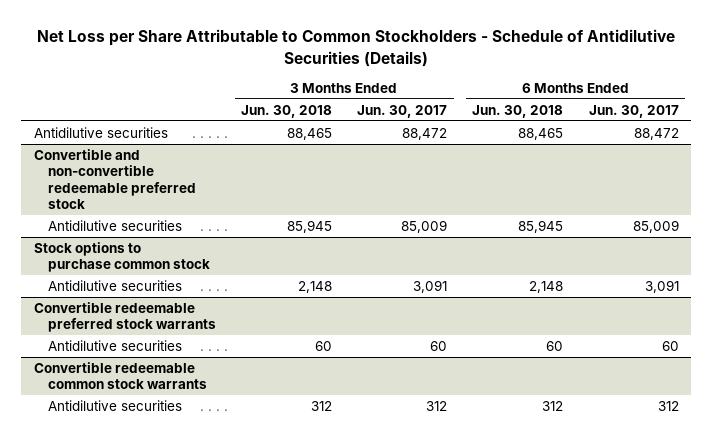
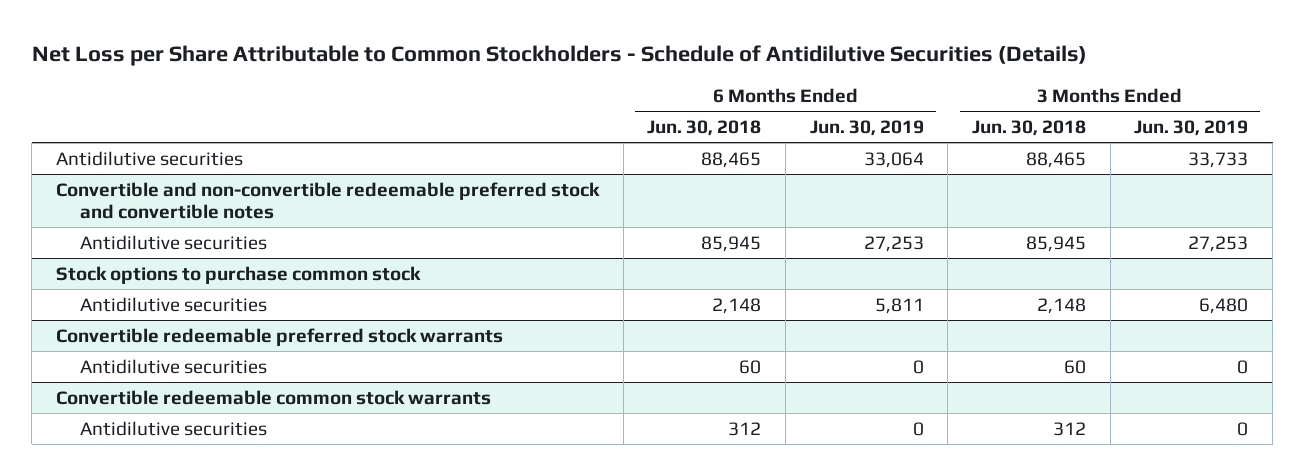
- | 3 Months Ended Jun. 30, 2018 | 3 Months Ended Jun. 30, 2017 | 6 Months Ended Jun. 30, 2018 | 6 Months Ended Jun. 30, 2017
+ | 6 Months Ended Jun. 30, 2018 | 6 Months Ended Jun. 30, 2019 | 3 Months Ended Jun. 30, 2018 | 3 Months Ended Jun. 30, 2019
- Convertible and non-convertible redeemable preferred stock
+ Convertible and non-convertible redeemable preferred stock and convertible notes

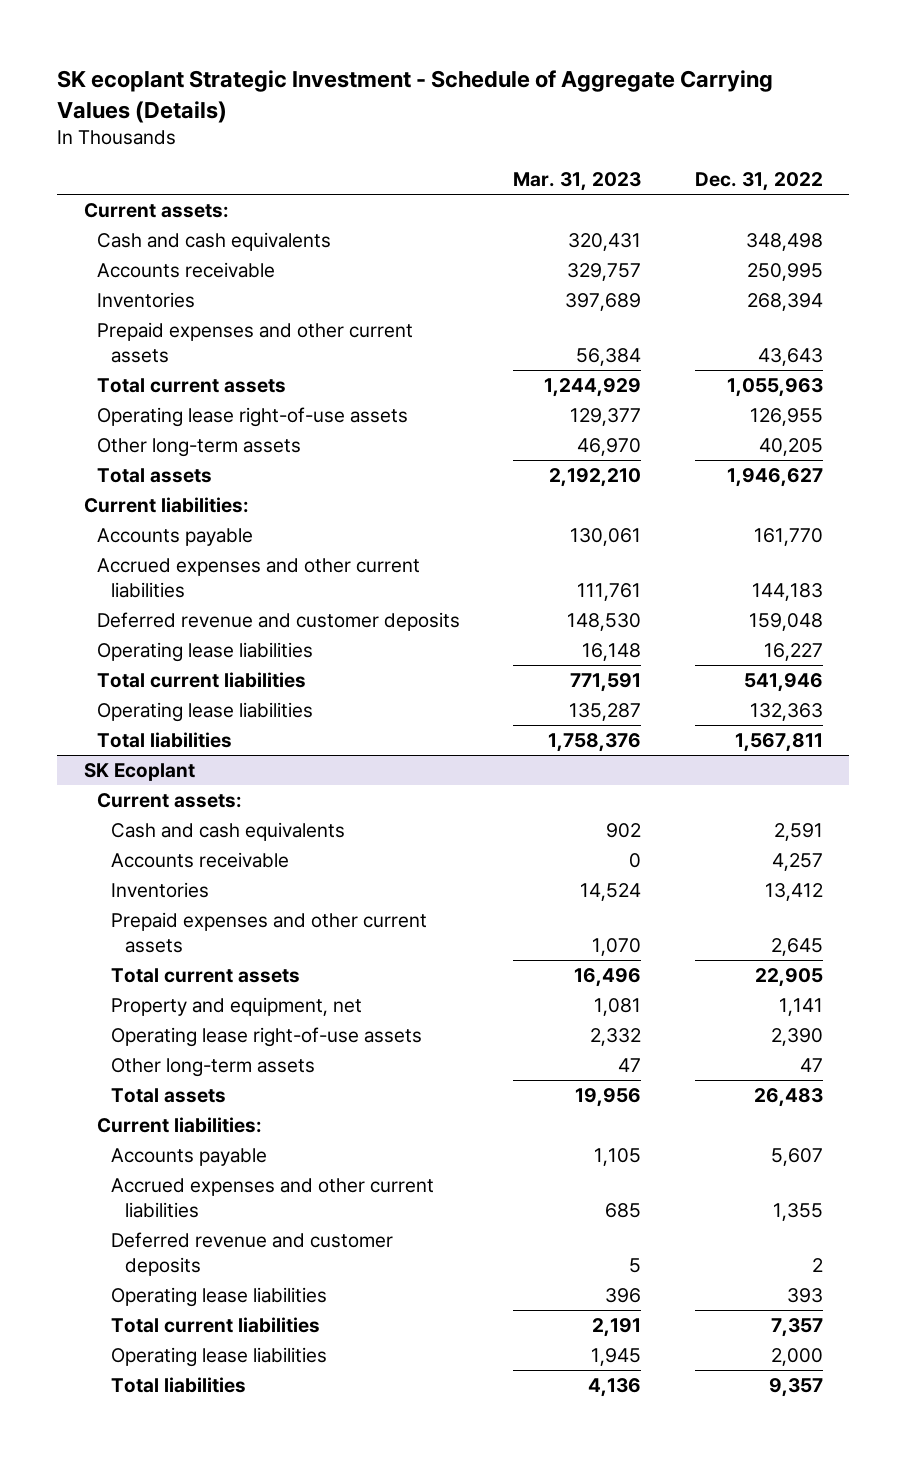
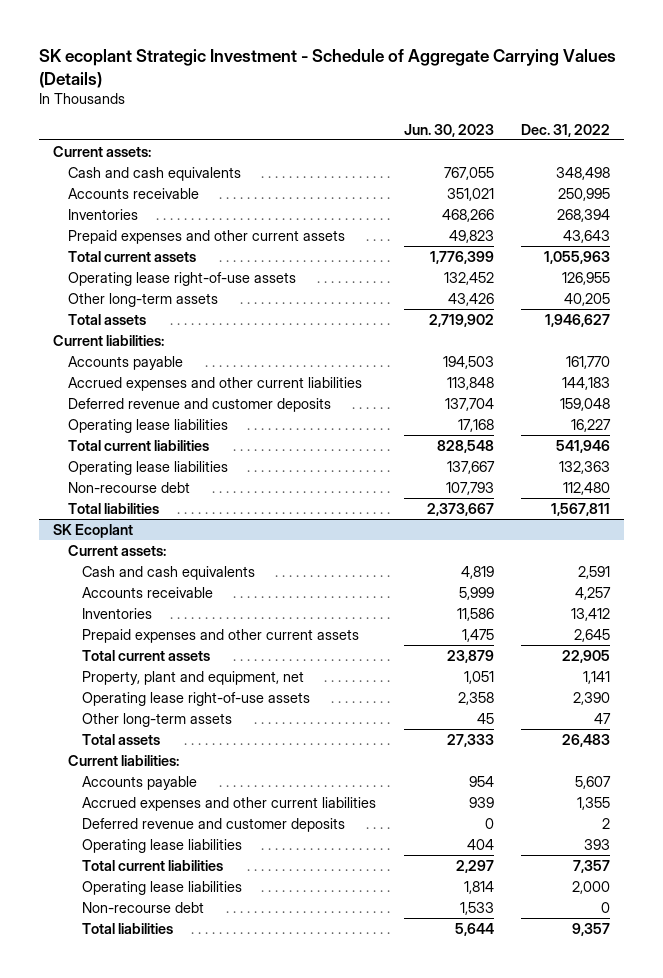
- | Mar. 31, 2023 | Dec. 31, 2022
+ | Jun. 30, 2023 | Dec. 31, 2022
+ Non-recourse debt | 107,793 | 112,480
@ SK Ecoplant
- Property and equipment, net | 1,081 | 1,141
+ Property, plant and equipment, net | 1,051 | 1,141
+ Non-recourse debt | 1,533 | 0

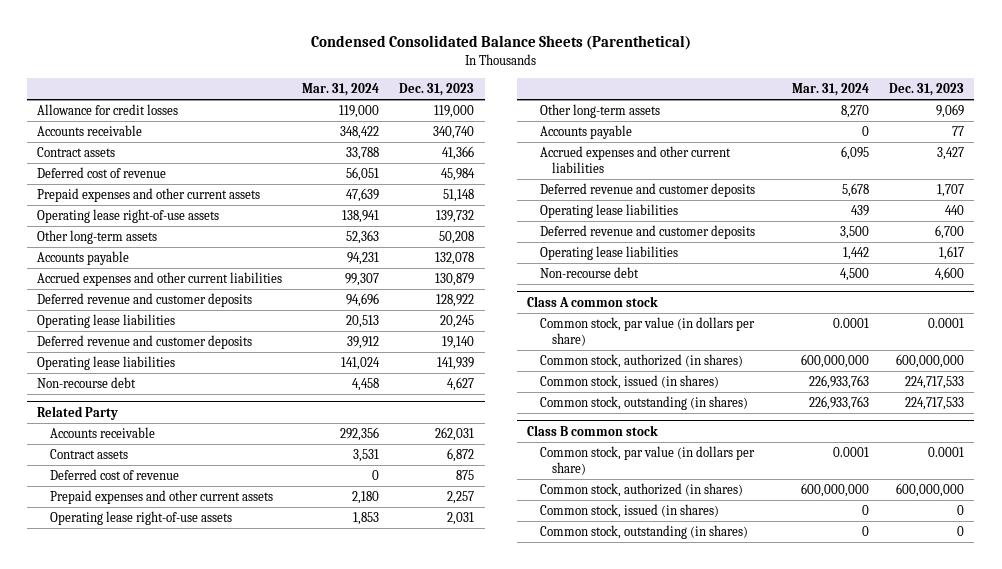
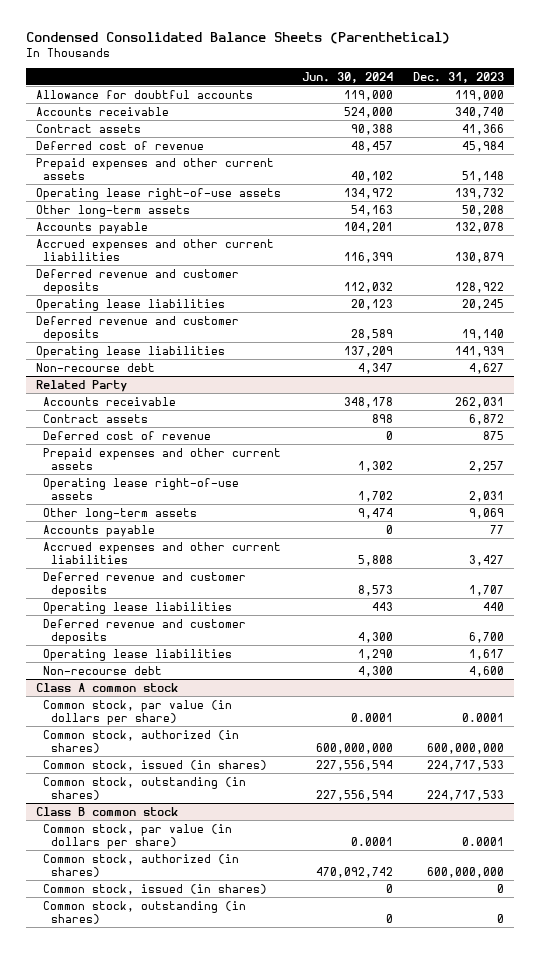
- | Mar. 31, 2024 | Dec. 31, 2023
+ | Jun. 30, 2024 | Dec. 31, 2023
- Allowance for credit losses | 119,000 | 119,000
+ Allowance for doubtful accounts | 119,000 | 119,000

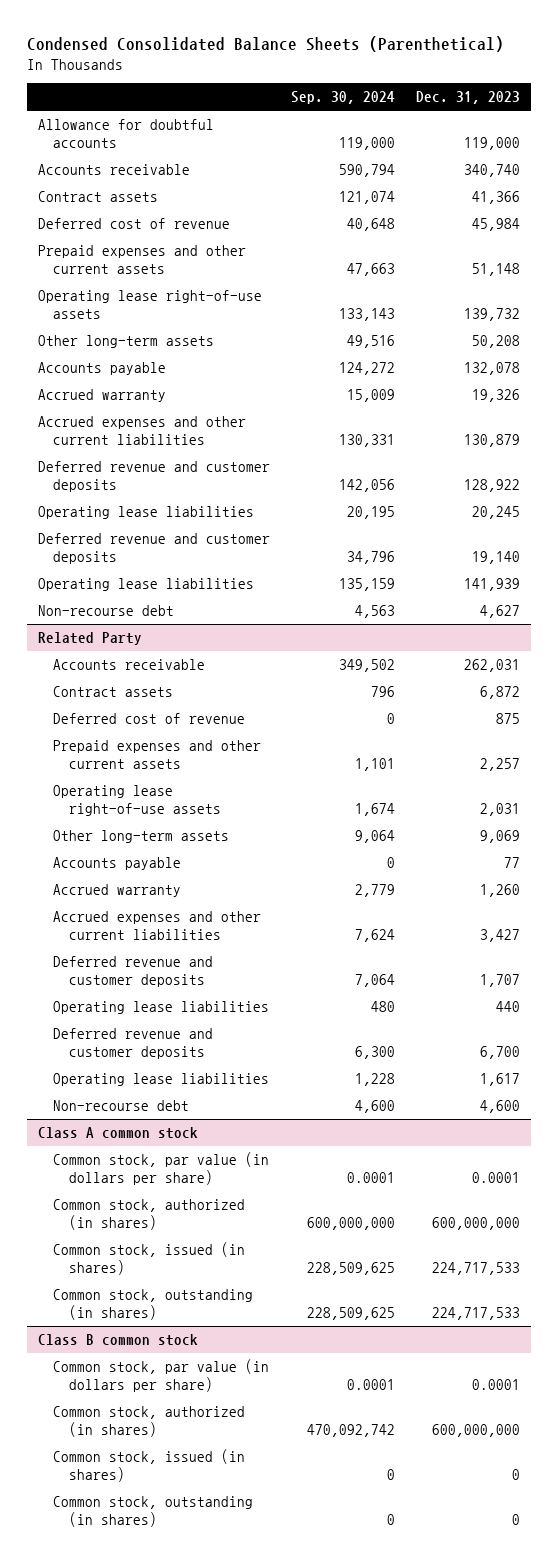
- | Jun. 30, 2024 | Dec. 31, 2023
+ | Sep. 30, 2024 | Dec. 31, 2023
+ Accrued warranty | 15,009 | 19,326
@ Related Party
+ Accrued warranty | 2,779 | 1,260

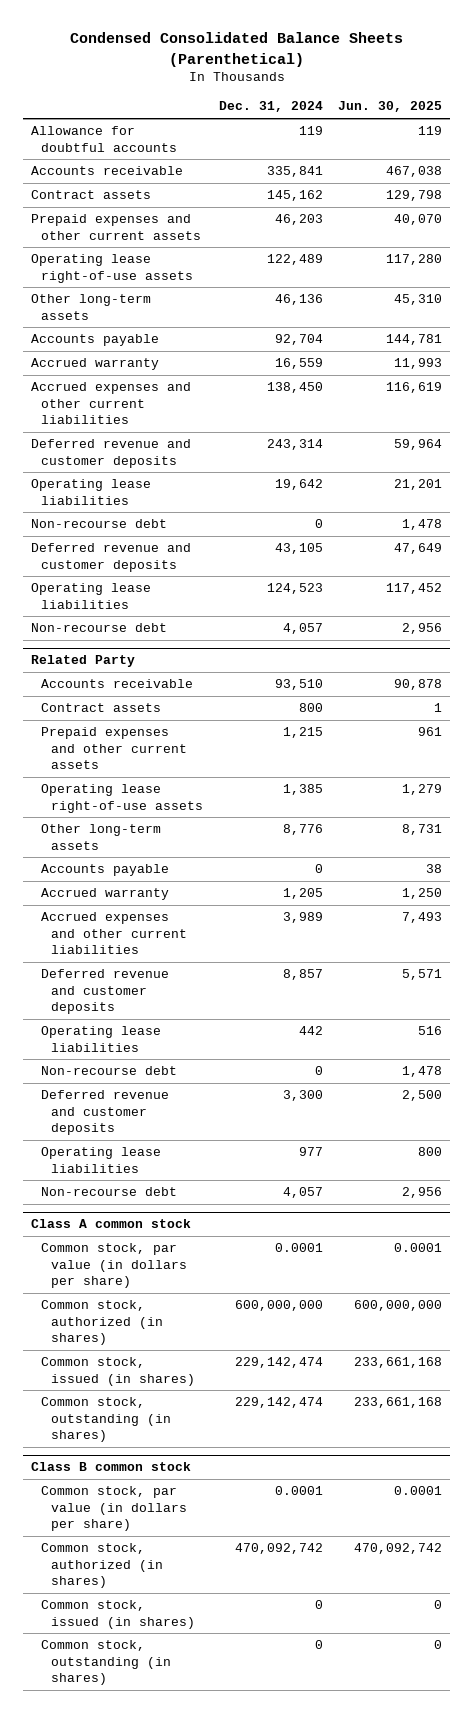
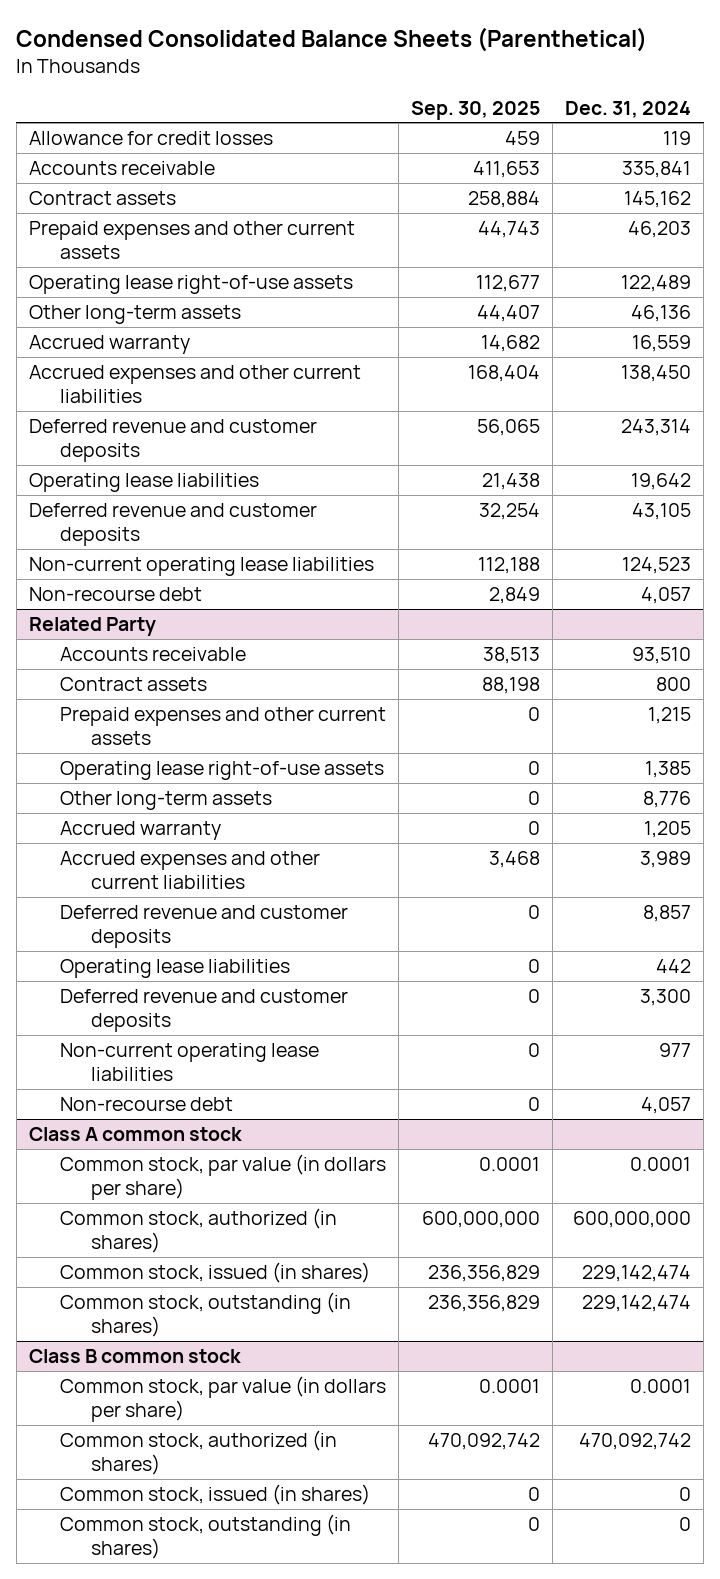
- | Dec. 31, 2024 | Jun. 30, 2025
+ | Sep. 30, 2025 | Dec. 31, 2024
- Allowance for doubtful accounts | 119 | 119
+ Allowance for credit losses | 459 | 119
- Accounts payable | 92,704 | 144,781
- Non-recourse debt | 0 | 1,478
- Operating lease liabilities | 124,523 | 117,452
+ Non-current operating lease liabilities | 112,188 | 124,523
@ Related Party
- Accounts payable | 0 | 38
- Non-recourse debt | 0 | 1,478
- Operating lease liabilities | 977 | 800
+ Non-current operating lease liabilities | 0 | 977

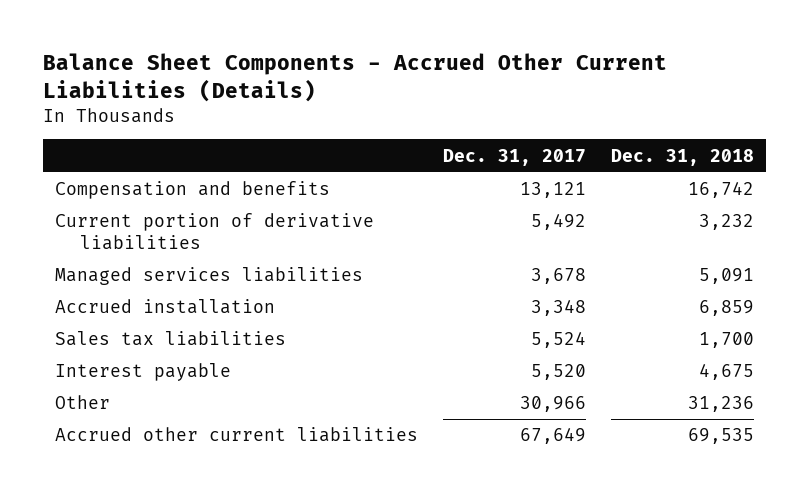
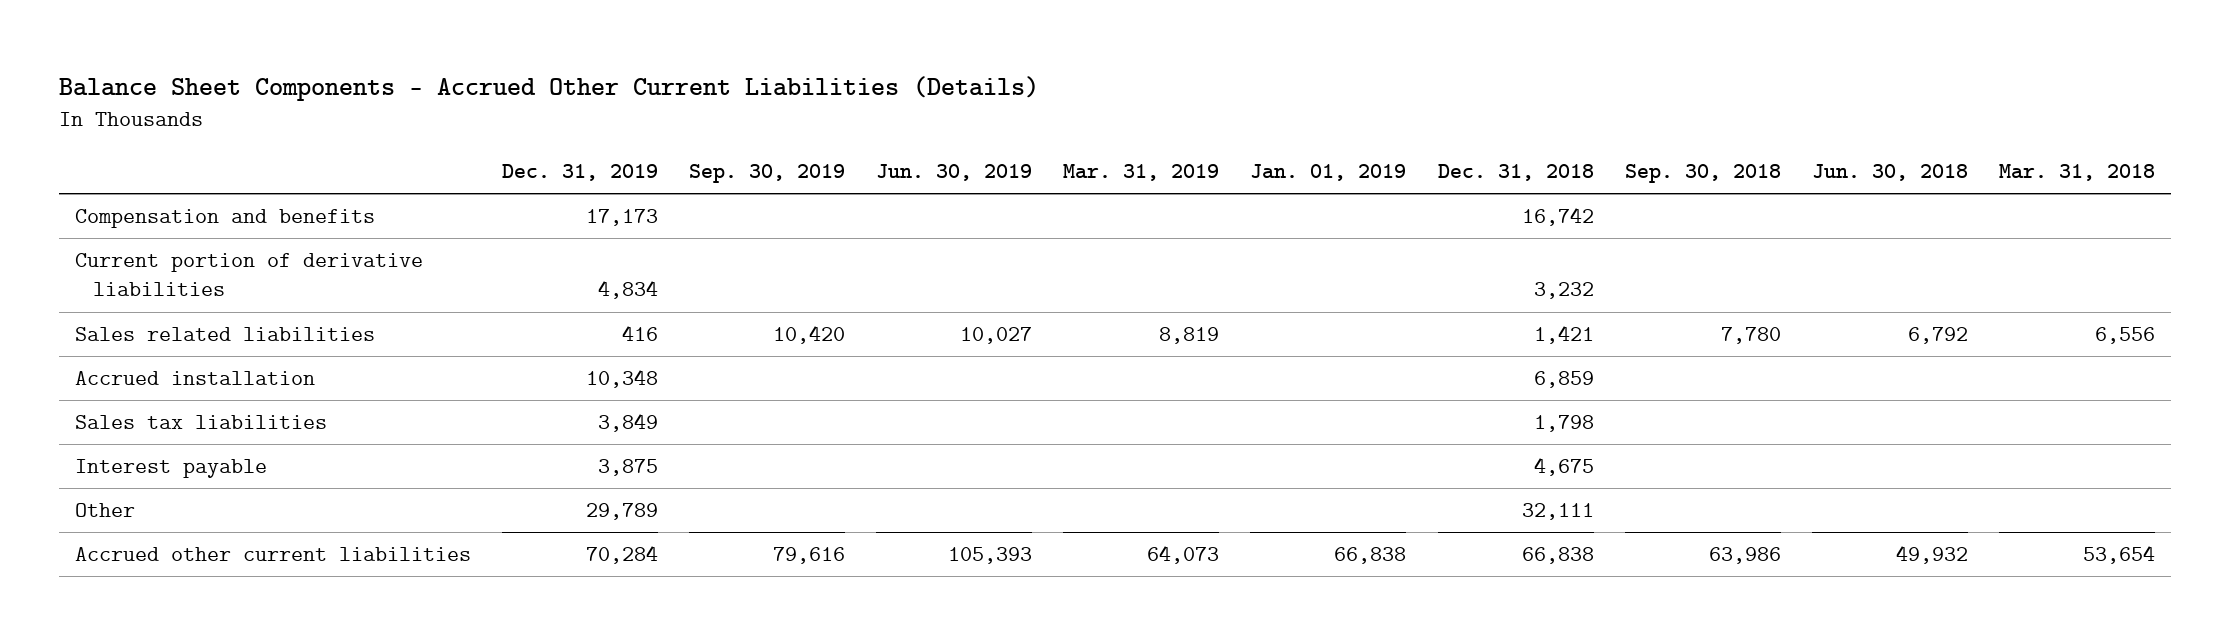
- | Dec. 31, 2017 | Dec. 31, 2018
+ | Dec. 31, 2019 | Sep. 30, 2019 | Jun. 30, 2019 | Mar. 31, 2019 | Jan. 01, 2019 | Dec. 31, 2018 | Sep. 30, 2018 | Jun. 30, 2018 | Mar. 31, 2018
- Managed services liabilities | 3,678 | 5,091
+ Sales related liabilities | 416 | 10,420 | 10,027 | 8,819 | | 1,421 | 7,780 | 6,792 | 6,556
- Sales tax liabilities | 5,524 | 1,700
+ Sales tax liabilities | 3,849 | | | | | 1,798 | | |
- Other | 30,966 | 31,236
- Accrued other current liabilities | 67,649 | 69,535
+ Other | 29,789 | | | | | 32,111 | | |
+ Accrued other current liabilities | 70,284 | 79,616 | 105,393 | 64,073 | 66,838 | 66,838 | 63,986 | 49,932 | 53,654

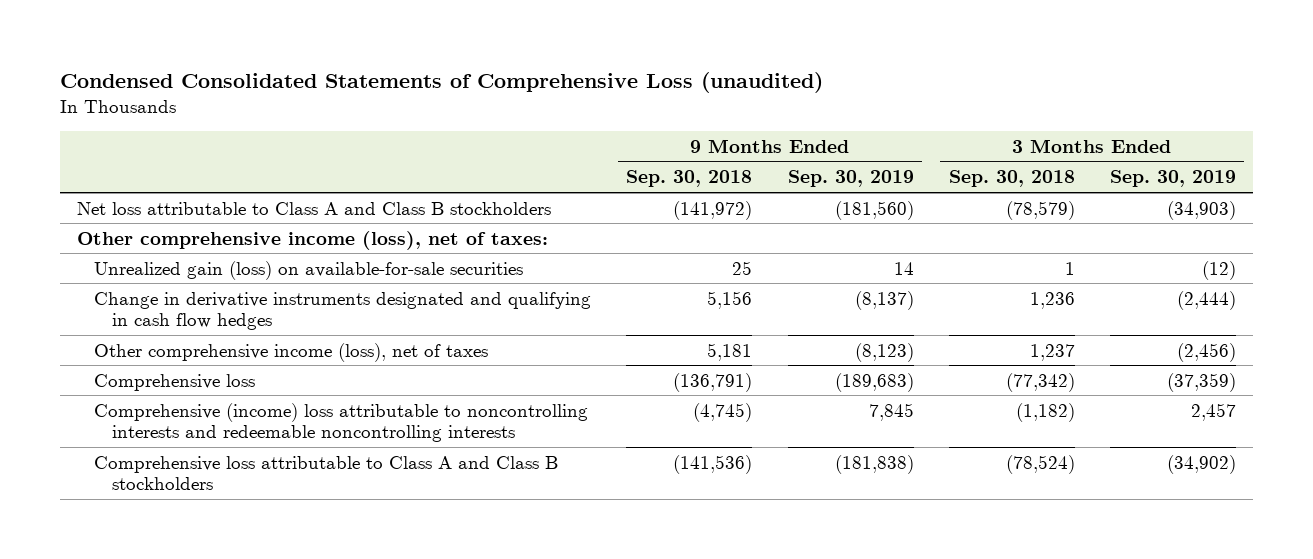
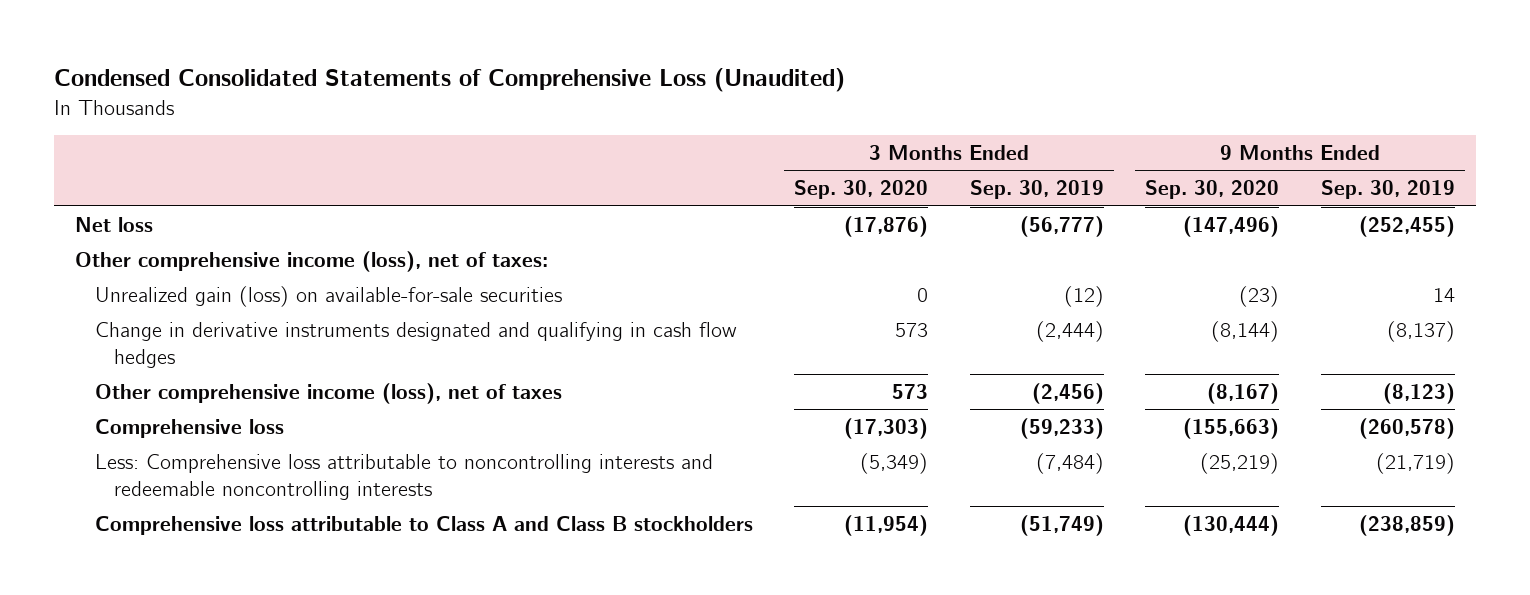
- Condensed Consolidated Statements of Comprehensive Loss (unaudited)
+ Condensed Consolidated Statements of Comprehensive Loss (Unaudited)
- | 9 Months Ended Sep. 30, 2018 | 9 Months Ended Sep. 30, 2019 | 3 Months Ended Sep. 30, 2018 | 3 Months Ended Sep. 30, 2019
+ | 3 Months Ended Sep. 30, 2020 | 3 Months Ended Sep. 30, 2019 | 9 Months Ended Sep. 30, 2020 | 9 Months Ended Sep. 30, 2019
- Net loss attributable to Class A and Class B stockholders | (141,972) | (181,560) | (78,579) | (34,903)
+ Net loss | (17,876) | (56,777) | (147,496) | (252,455)
- Comprehensive loss | (136,791) | (189,683) | (77,342) | (37,359)
- Comprehensive (income) loss attributable to noncontrolling interests and redeemable noncontrolling interests | (4,745) | 7,845 | (1,182) | 2,457
- Comprehensive loss attributable to Class A and Class B stockholders | (141,536) | (181,838) | (78,524) | (34,902)
+ Comprehensive loss | (17,303) | (59,233) | (155,663) | (260,578)
+ Less: Comprehensive loss attributable to noncontrolling interests and redeemable noncontrolling interests | (5,349) | (7,484) | (25,219) | (21,719)
+ Comprehensive loss attributable to Class A and Class B stockholders | (11,954) | (51,749) | (130,444) | (238,859)

